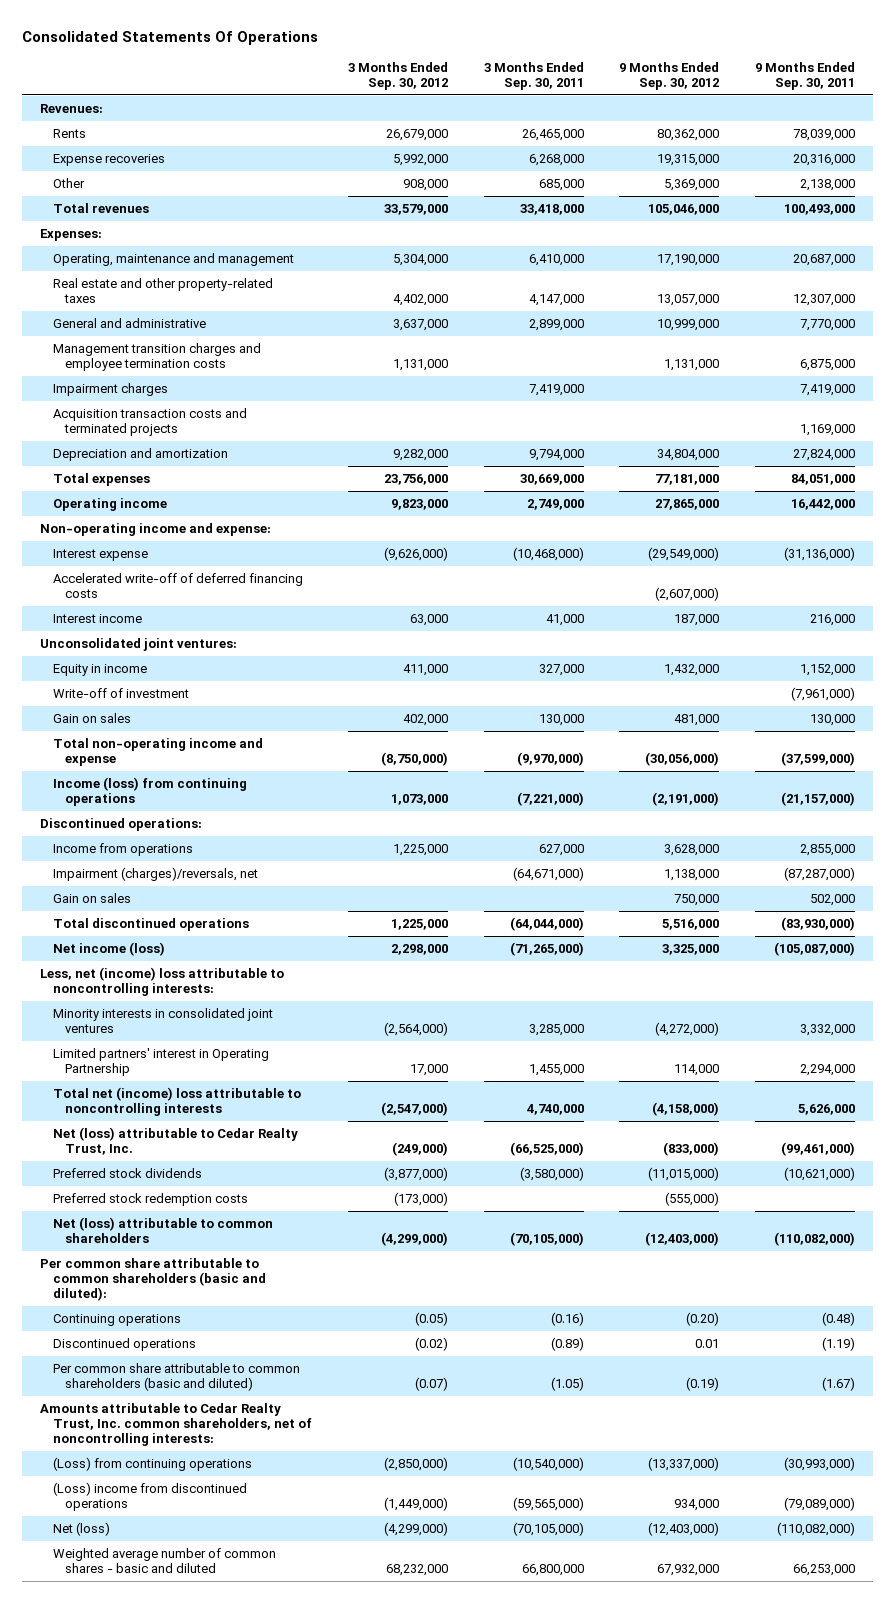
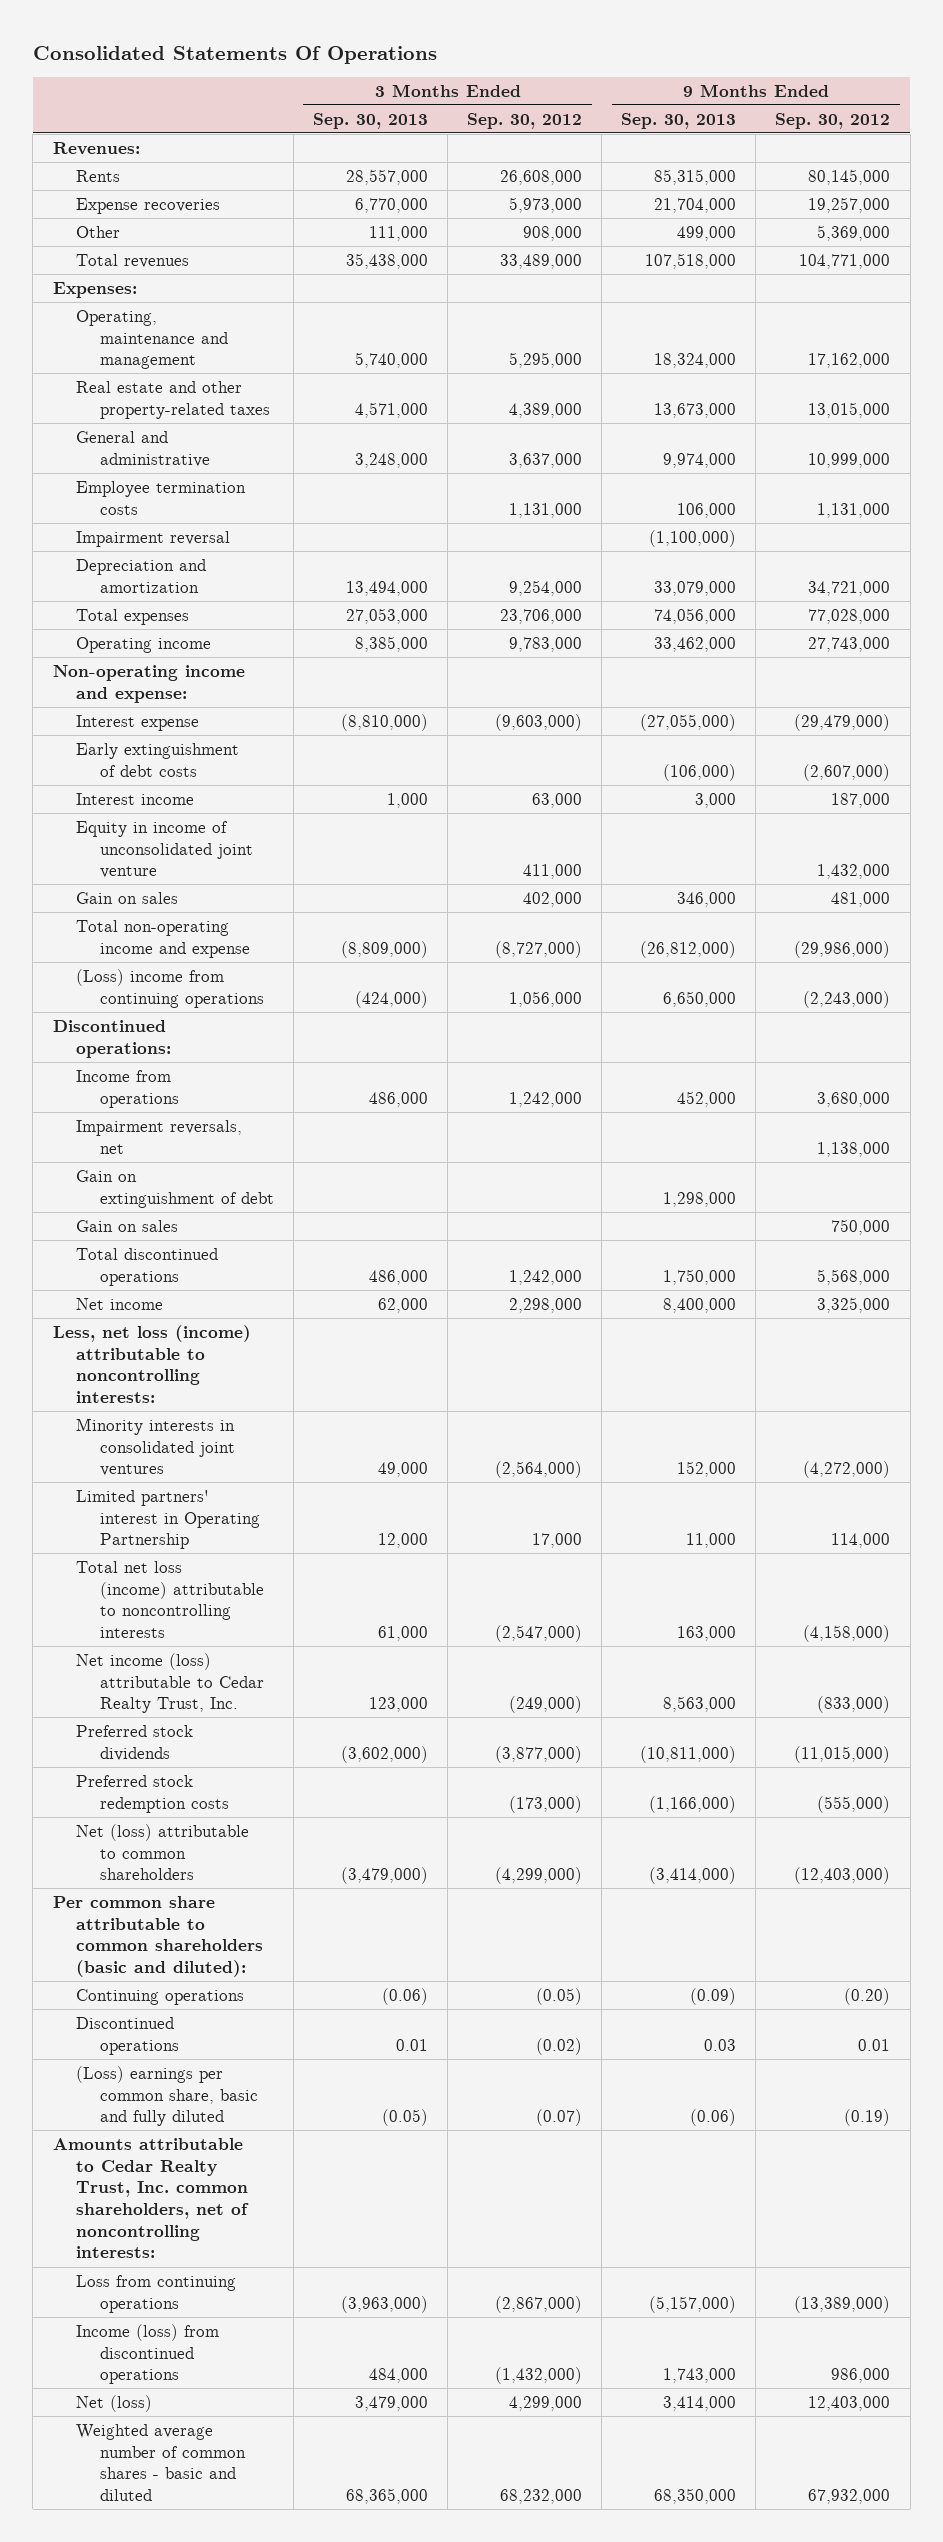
- | 3 Months Ended Sep. 30, 2012 | 3 Months Ended Sep. 30, 2011 | 9 Months Ended Sep. 30, 2012 | 9 Months Ended Sep. 30, 2011
+ | 3 Months Ended Sep. 30, 2013 | 3 Months Ended Sep. 30, 2012 | 9 Months Ended Sep. 30, 2013 | 9 Months Ended Sep. 30, 2012
- Rents | 26,679,000 | 26,465,000 | 80,362,000 | 78,039,000
- Expense recoveries | 5,992,000 | 6,268,000 | 19,315,000 | 20,316,000
+ Rents | 28,557,000 | 26,608,000 | 85,315,000 | 80,145,000
+ Expense recoveries | 6,770,000 | 5,973,000 | 21,704,000 | 19,257,000
- Total revenues | 33,579,000 | 33,418,000 | 105,046,000 | 100,493,000
+ Total revenues | 35,438,000 | 33,489,000 | 107,518,000 | 104,771,000
- Operating, maintenance and management | 5,304,000 | 6,410,000 | 17,190,000 | 20,687,000
- Real estate and other property-related taxes | 4,402,000 | 4,147,000 | 13,057,000 | 12,307,000
+ Operating, maintenance and management | 5,740,000 | 5,295,000 | 18,324,000 | 17,162,000
+ Real estate and other property-related taxes | 4,571,000 | 4,389,000 | 13,673,000 | 13,015,000
- Management transition charges and employee termination costs | 1,131,000 | | 1,131,000 | 6,875,000
- Impairment charges | | 7,419,000 | | 7,419,000
- Acquisition transaction costs and terminated projects | | | | 1,169,000
- Depreciation and amortization | 9,282,000 | 9,794,000 | 34,804,000 | 27,824,000
- Total expenses | 23,756,000 | 30,669,000 | 77,181,000 | 84,051,000
- Operating income | 9,823,000 | 2,749,000 | 27,865,000 | 16,442,000
+ Employee termination costs | | 1,131,000 | 106,000 | 1,131,000
+ Impairment reversal | | | (1,100,000) |
+ Depreciation and amortization | 13,494,000 | 9,254,000 | 33,079,000 | 34,721,000
+ Total expenses | 27,053,000 | 23,706,000 | 74,056,000 | 77,028,000
+ Operating income | 8,385,000 | 9,783,000 | 33,462,000 | 27,743,000
- Interest expense | (9,626,000) | (10,468,000) | (29,549,000) | (31,136,000)
- Accelerated write-off of deferred financing costs | | | (2,607,000) |
+ Interest expense | (8,810,000) | (9,603,000) | (27,055,000) | (29,479,000)
+ Early extinguishment of debt costs | | | (106,000) | (2,607,000)
- Unconsolidated joint ventures:
- Equity in income | 411,000 | 327,000 | 1,432,000 | 1,152,000
- Write-off of investment | | | | (7,961,000)
+ Equity in income of unconsolidated joint venture | | 411,000 | | 1,432,000
- Total non-operating income and expense | (8,750,000) | (9,970,000) | (30,056,000) | (37,599,000)
- Income (loss) from continuing operations | 1,073,000 | (7,221,000) | (2,191,000) | (21,157,000)
+ Total non-operating income and expense | (8,809,000) | (8,727,000) | (26,812,000) | (29,986,000)
+ (Loss) income from continuing operations | (424,000) | 1,056,000 | 6,650,000 | (2,243,000)
- Income from operations | 1,225,000 | 627,000 | 3,628,000 | 2,855,000
- Impairment (charges)/reversals, net | | (64,671,000) | 1,138,000 | (87,287,000)
+ Income from operations | 486,000 | 1,242,000 | 452,000 | 3,680,000
+ Impairment reversals, net | | | | 1,138,000
+ Gain on extinguishment of debt | | | 1,298,000 |
- Total discontinued operations | 1,225,000 | (64,044,000) | 5,516,000 | (83,930,000)
- Net income (loss) | 2,298,000 | (71,265,000) | 3,325,000 | (105,087,000)
- Less, net (income) loss attributable to noncontrolling interests:
+ Total discontinued operations | 486,000 | 1,242,000 | 1,750,000 | 5,568,000
+ Net income | 62,000 | 2,298,000 | 8,400,000 | 3,325,000
+ Less, net loss (income) attributable to noncontrolling interests:
- Total net (income) loss attributable to noncontrolling interests | (2,547,000) | 4,740,000 | (4,158,000) | 5,626,000
- Net (loss) attributable to Cedar Realty Trust, Inc. | (249,000) | (66,525,000) | (833,000) | (99,461,000)
+ Total net loss (income) attributable to noncontrolling interests | 61,000 | (2,547,000) | 163,000 | (4,158,000)
+ Net income (loss) attributable to Cedar Realty Trust, Inc. | 123,000 | (249,000) | 8,563,000 | (833,000)
- Per common share attributable to common shareholders (basic and diluted) | (0.07) | (1.05) | (0.19) | (1.67)
+ (Loss) earnings per common share, basic and fully diluted | (0.05) | (0.07) | (0.06) | (0.19)
- (Loss) from continuing operations | (2,850,000) | (10,540,000) | (13,337,000) | (30,993,000)
- (Loss) income from discontinued operations | (1,449,000) | (59,565,000) | 934,000 | (79,089,000)
- Net (loss) | (4,299,000) | (70,105,000) | (12,403,000) | (110,082,000)
+ Loss from continuing operations | (3,963,000) | (2,867,000) | (5,157,000) | (13,389,000)
+ Income (loss) from discontinued operations | 484,000 | (1,432,000) | 1,743,000 | 986,000
+ Net (loss) | 3,479,000 | 4,299,000 | 3,414,000 | 12,403,000

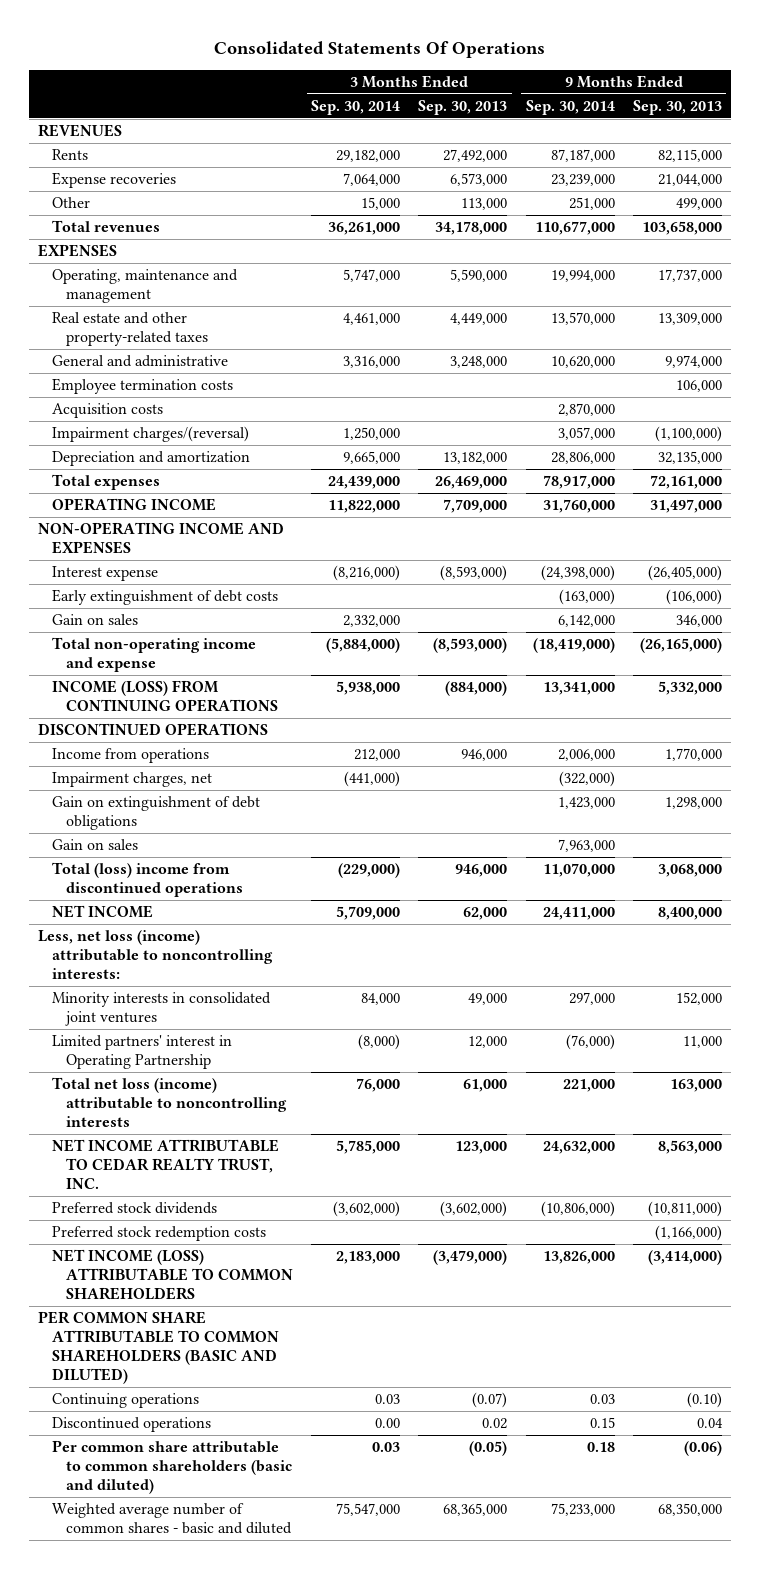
- | 3 Months Ended Sep. 30, 2013 | 3 Months Ended Sep. 30, 2012 | 9 Months Ended Sep. 30, 2013 | 9 Months Ended Sep. 30, 2012
+ | 3 Months Ended Sep. 30, 2014 | 3 Months Ended Sep. 30, 2013 | 9 Months Ended Sep. 30, 2014 | 9 Months Ended Sep. 30, 2013
- Revenues:
- Rents | 28,557,000 | 26,608,000 | 85,315,000 | 80,145,000
- Expense recoveries | 6,770,000 | 5,973,000 | 21,704,000 | 19,257,000
- Other | 111,000 | 908,000 | 499,000 | 5,369,000
- Total revenues | 35,438,000 | 33,489,000 | 107,518,000 | 104,771,000
- Expenses:
- Operating, maintenance and management | 5,740,000 | 5,295,000 | 18,324,000 | 17,162,000
- Real estate and other property-related taxes | 4,571,000 | 4,389,000 | 13,673,000 | 13,015,000
+ REVENUES
+ Rents | 29,182,000 | 27,492,000 | 87,187,000 | 82,115,000
+ Expense recoveries | 7,064,000 | 6,573,000 | 23,239,000 | 21,044,000
+ Other | 15,000 | 113,000 | 251,000 | 499,000
+ Total revenues | 36,261,000 | 34,178,000 | 110,677,000 | 103,658,000
+ EXPENSES
+ Operating, maintenance and management | 5,747,000 | 5,590,000 | 19,994,000 | 17,737,000
+ Real estate and other property-related taxes | 4,461,000 | 4,449,000 | 13,570,000 | 13,309,000
- Impairment reversal | | | (1,100,000) |
- Depreciation and amortization | 13,494,000 | 9,254,000 | 33,079,000 | 34,721,000
- Total expenses | 27,053,000 | 23,706,000 | 74,056,000 | 77,028,000
- Operating income | 8,385,000 | 9,783,000 | 33,462,000 | 27,743,000
- Non-operating income and expense:
- Interest expense | (8,810,000) | (9,603,000) | (27,055,000) | (29,479,000)
+ Acquisition costs | | | 2,870,000 |
+ Impairment charges/(reversal) | 1,250,000 | | 3,057,000 | (1,100,000)
+ Depreciation and amortization | 9,665,000 | 13,182,000 | 28,806,000 | 32,135,000
+ Total expenses | 24,439,000 | 26,469,000 | 78,917,000 | 72,161,000
+ OPERATING INCOME | 11,822,000 | 7,709,000 | 31,760,000 | 31,497,000
+ NON-OPERATING INCOME AND EXPENSES
+ Interest expense | (8,216,000) | (8,593,000) | (24,398,000) | (26,405,000)
- Interest income | 1,000 | 63,000 | 3,000 | 187,000
- Equity in income of unconsolidated joint venture | | 411,000 | | 1,432,000
- Total non-operating income and expense | (8,809,000) | (8,727,000) | (26,812,000) | (29,986,000)
- (Loss) income from continuing operations | (424,000) | 1,056,000 | 6,650,000 | (2,243,000)
- Discontinued operations:
- Income from operations | 486,000 | 1,242,000 | 452,000 | 3,680,000
- Impairment reversals, net | | | | 1,138,000
- Gain on extinguishment of debt | | | 1,298,000 |
+ Total non-operating income and expense | (5,884,000) | (8,593,000) | (18,419,000) | (26,165,000)
+ INCOME (LOSS) FROM CONTINUING OPERATIONS | 5,938,000 | (884,000) | 13,341,000 | 5,332,000
+ DISCONTINUED OPERATIONS
+ Income from operations | 212,000 | 946,000 | 2,006,000 | 1,770,000
+ Impairment charges, net | (441,000) | | (322,000) |
+ Gain on extinguishment of debt obligations | | | 1,423,000 | 1,298,000
- Total discontinued operations | 486,000 | 1,242,000 | 1,750,000 | 5,568,000
- Net income | 62,000 | 2,298,000 | 8,400,000 | 3,325,000
+ Total (loss) income from discontinued operations | (229,000) | 946,000 | 11,070,000 | 3,068,000
+ NET INCOME | 5,709,000 | 62,000 | 24,411,000 | 8,400,000
- Net income (loss) attributable to Cedar Realty Trust, Inc. | 123,000 | (249,000) | 8,563,000 | (833,000)
+ NET INCOME ATTRIBUTABLE TO CEDAR REALTY TRUST, INC. | 5,785,000 | 123,000 | 24,632,000 | 8,563,000
- Net (loss) attributable to common shareholders | (3,479,000) | (4,299,000) | (3,414,000) | (12,403,000)
- Per common share attributable to common shareholders (basic and diluted):
- Continuing operations | (0.06) | (0.05) | (0.09) | (0.20)
- Discontinued operations | 0.01 | (0.02) | 0.03 | 0.01
- (Loss) earnings per common share, basic and fully diluted | (0.05) | (0.07) | (0.06) | (0.19)
- Amounts attributable to Cedar Realty Trust, Inc. common shareholders, net of noncontrolling interests:
- Loss from continuing operations | (3,963,000) | (2,867,000) | (5,157,000) | (13,389,000)
- Income (loss) from discontinued operations | 484,000 | (1,432,000) | 1,743,000 | 986,000
- Net (loss) | 3,479,000 | 4,299,000 | 3,414,000 | 12,403,000
+ NET INCOME (LOSS) ATTRIBUTABLE TO COMMON SHAREHOLDERS | 2,183,000 | (3,479,000) | 13,826,000 | (3,414,000)
+ PER COMMON SHARE ATTRIBUTABLE TO COMMON SHAREHOLDERS (BASIC AND DILUTED)
+ Continuing operations | 0.03 | (0.07) | 0.03 | (0.10)
+ Discontinued operations | 0.00 | 0.02 | 0.15 | 0.04
+ Per common share attributable to common shareholders (basic and diluted) | 0.03 | (0.05) | 0.18 | (0.06)

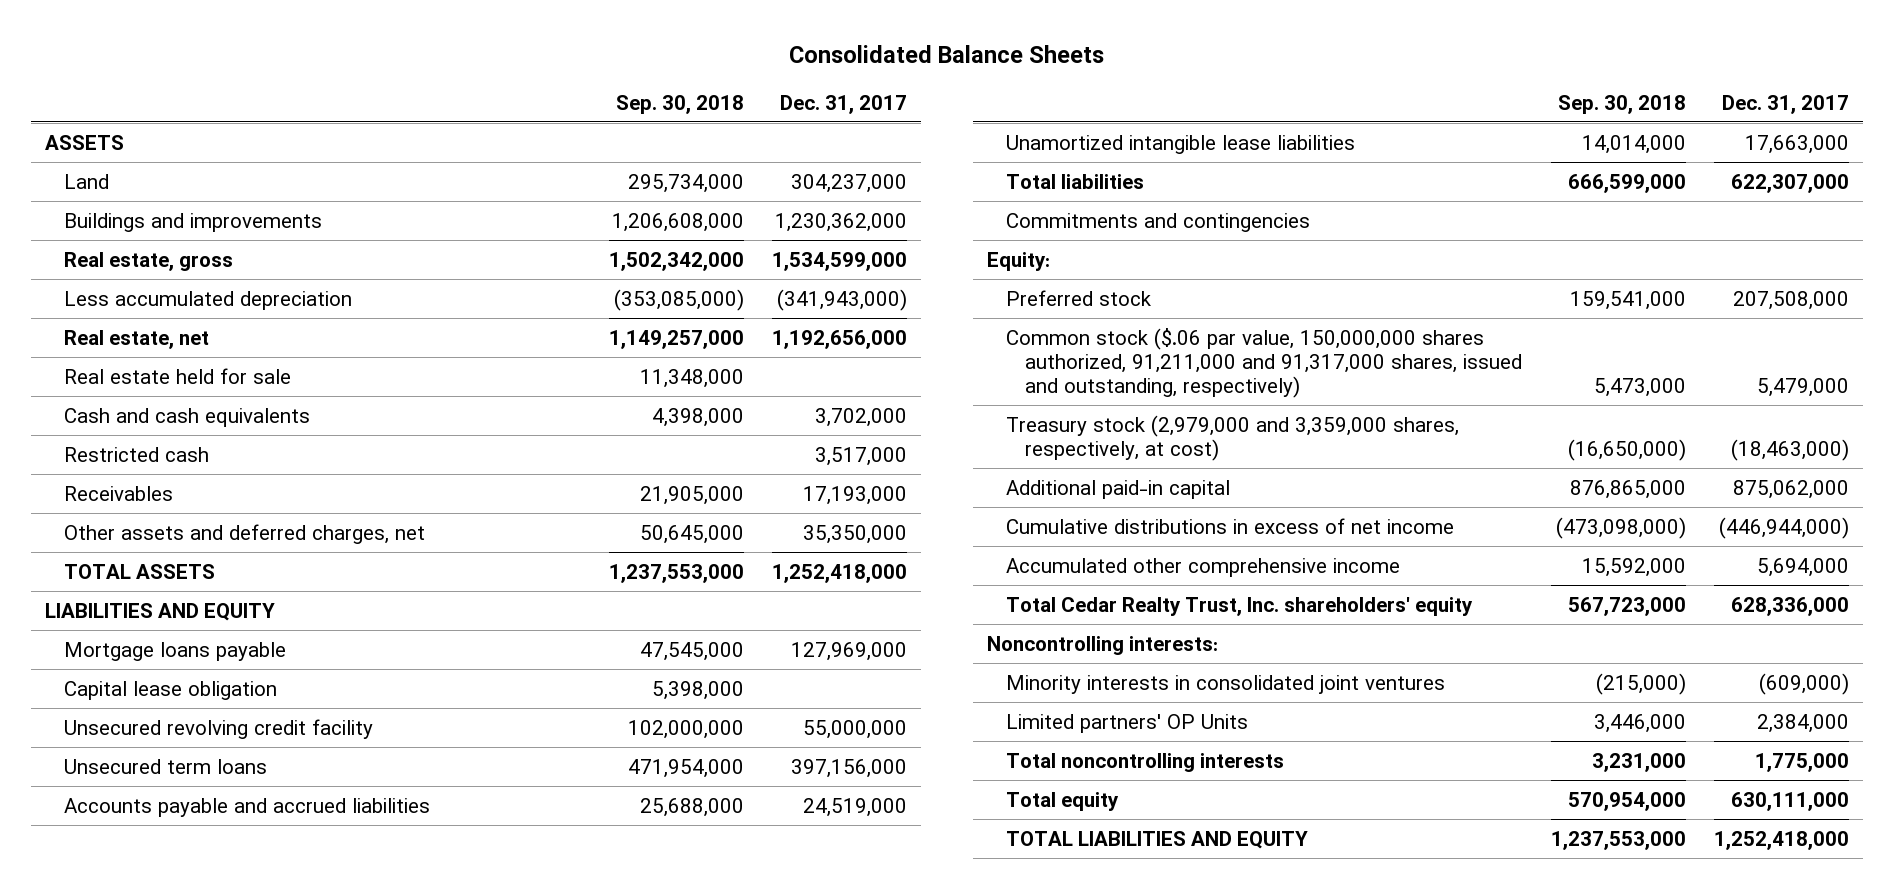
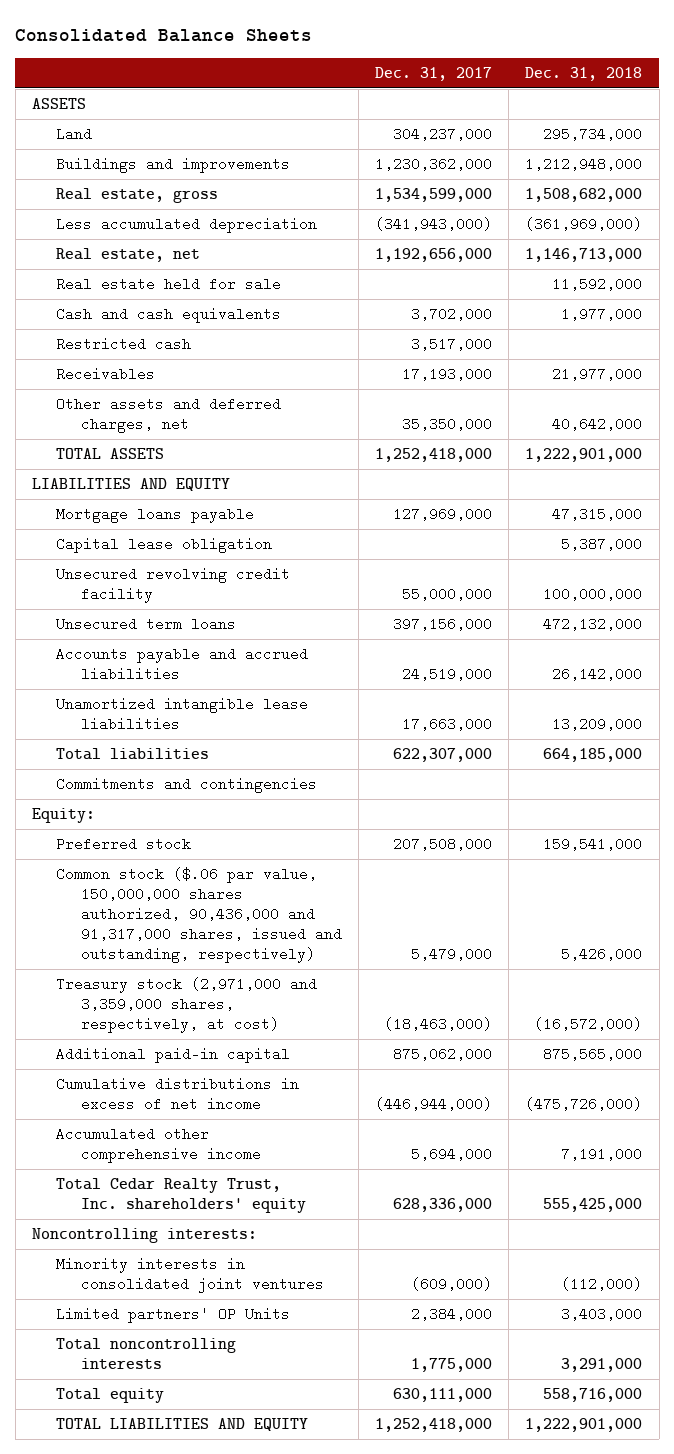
- | Sep. 30, 2018 | Dec. 31, 2017
+ | Dec. 31, 2017 | Dec. 31, 2018
- Common stock ($.06 par value, 150,000,000 shares authorized, 91,211,000 and 91,317,000 shares, issued and outstanding, respectively) | 5,473,000 | 5,479,000
- Treasury stock (2,979,000 and 3,359,000 shares, respectively, at cost) | (16,650,000) | (18,463,000)
+ Common stock ($.06 par value, 150,000,000 shares authorized, 90,436,000 and 91,317,000 shares, issued and outstanding, respectively) | 5,479,000 | 5,426,000
+ Treasury stock (2,971,000 and 3,359,000 shares, respectively, at cost) | (18,463,000) | (16,572,000)

